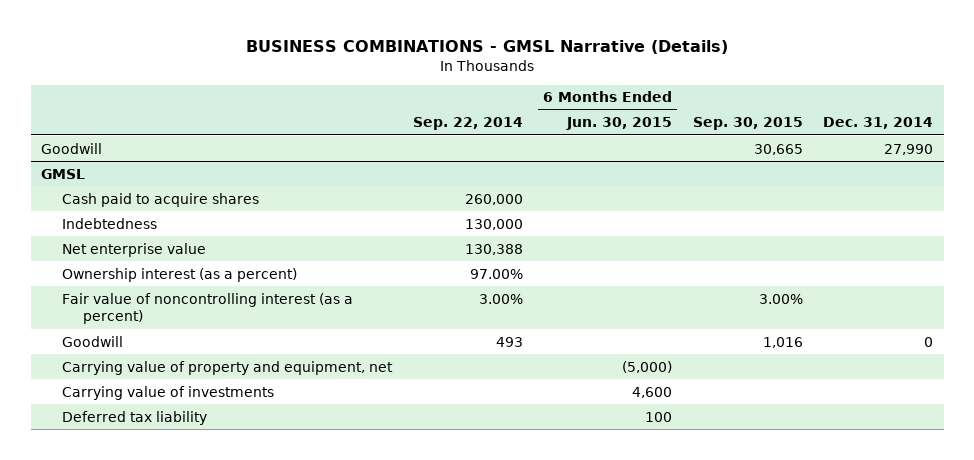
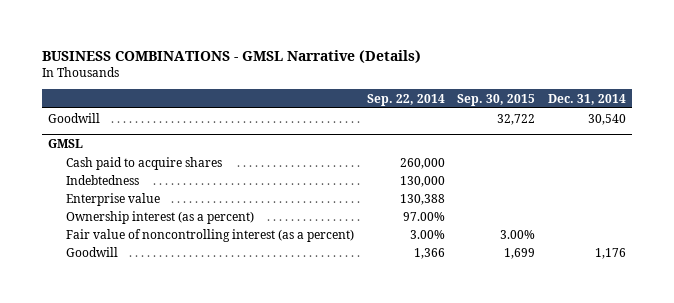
- | Sep. 22, 2014 | 6 Months Ended Jun. 30, 2015 | Sep. 30, 2015 | Dec. 31, 2014
+ | Sep. 22, 2014 | Sep. 30, 2015 | Dec. 31, 2014
- Goodwill | | | 30,665 | 27,990
+ Goodwill | | 32,722 | 30,540
@ GMSL
- Net enterprise value | 130,388 | | |
+ Enterprise value | 130,388 | |
- Goodwill | 493 | | 1,016 | 0
- Carrying value of property and equipment, net | | (5,000) | |
- Carrying value of investments | | 4,600 | |
- Deferred tax liability | | 100 | |
+ Goodwill | 1,366 | 1,699 | 1,176

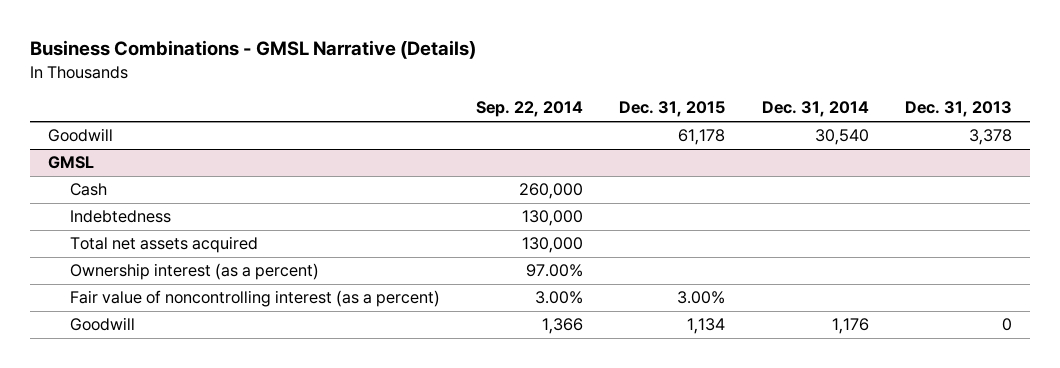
- BUSINESS COMBINATIONS - GMSL Narrative (Details)
+ Business Combinations - GMSL Narrative (Details)
- | Sep. 22, 2014 | Sep. 30, 2015 | Dec. 31, 2014
+ | Sep. 22, 2014 | Dec. 31, 2015 | Dec. 31, 2014 | Dec. 31, 2013
@ GMSL
- Cash paid to acquire shares | 260,000 | |
+ Cash | 260,000 | | |
- Enterprise value | 130,388 | |
+ Total net assets acquired | 130,000 | | |

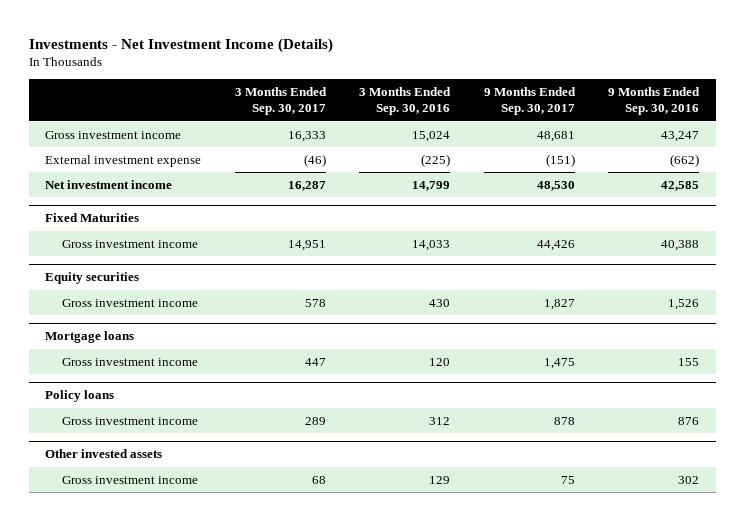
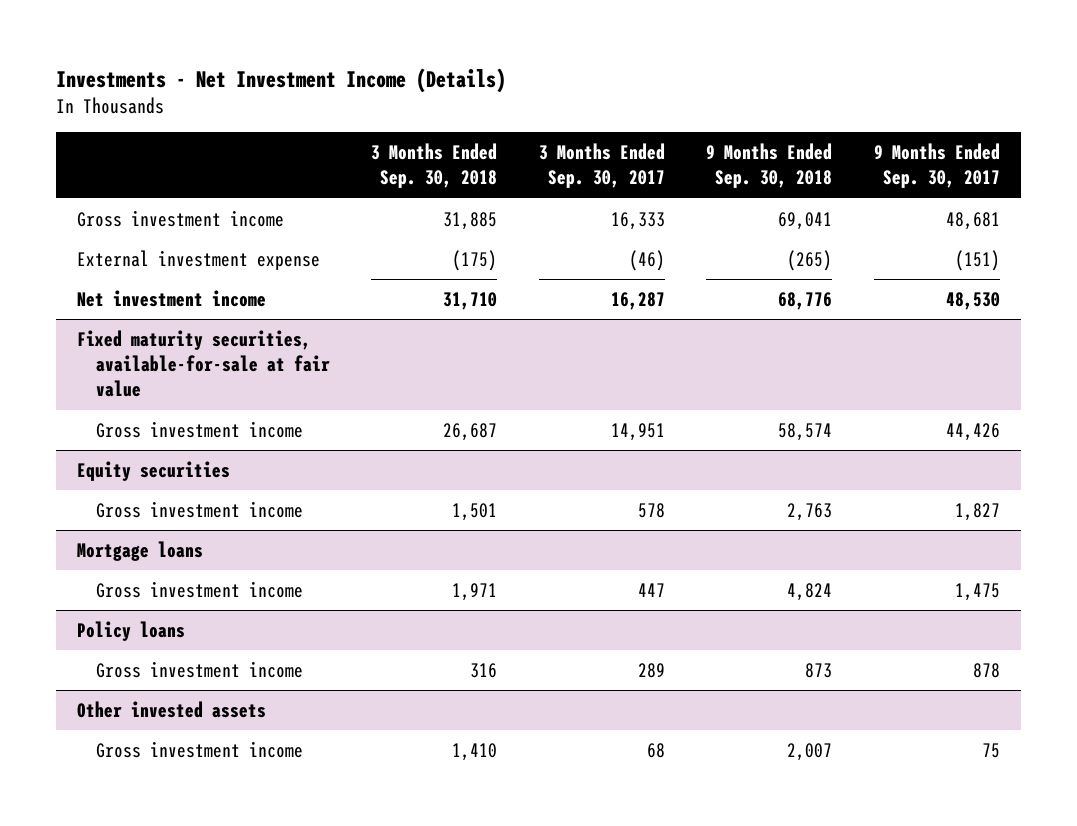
- | 3 Months Ended Sep. 30, 2017 | 3 Months Ended Sep. 30, 2016 | 9 Months Ended Sep. 30, 2017 | 9 Months Ended Sep. 30, 2016
+ | 3 Months Ended Sep. 30, 2018 | 3 Months Ended Sep. 30, 2017 | 9 Months Ended Sep. 30, 2018 | 9 Months Ended Sep. 30, 2017
- Fixed Maturities
+ Fixed maturity securities, available-for-sale at fair value

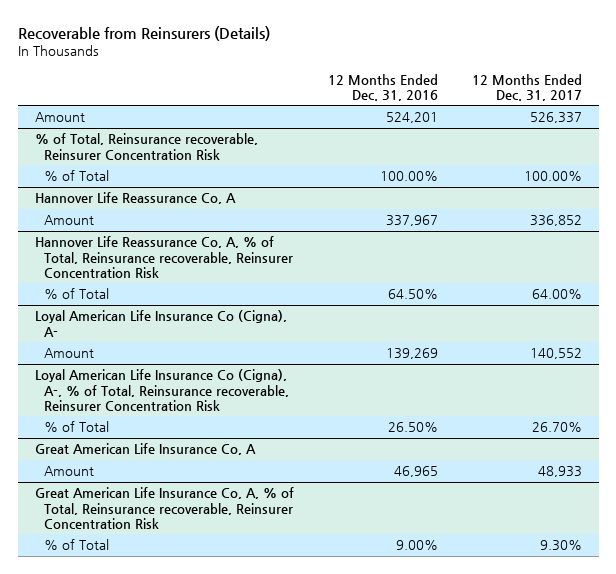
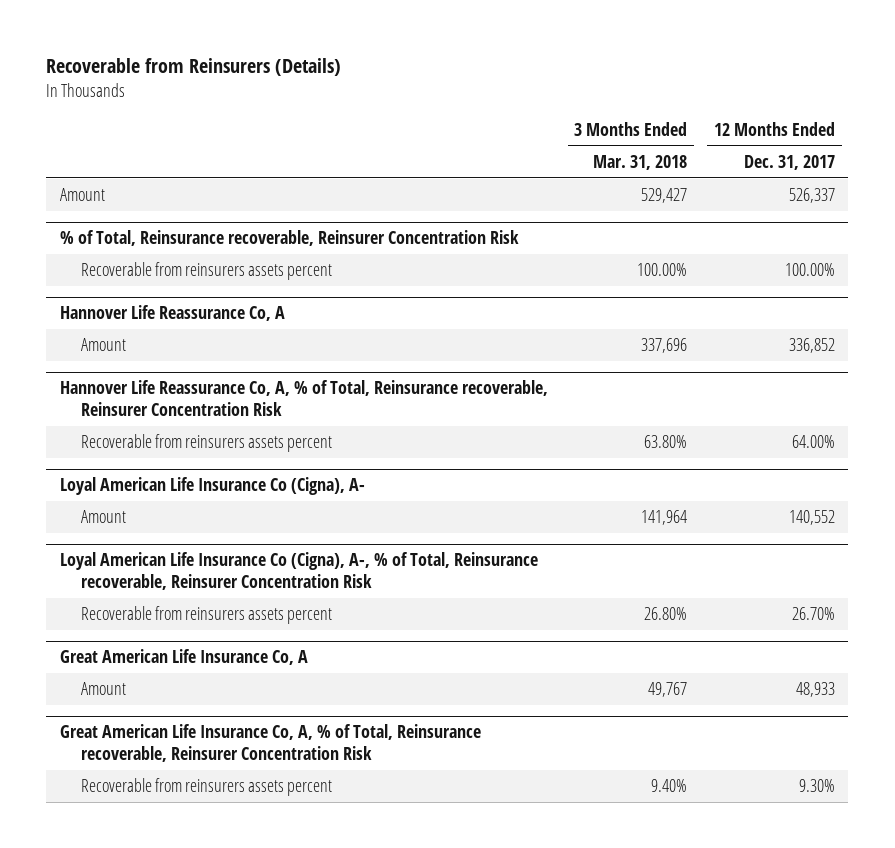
- | 12 Months Ended Dec. 31, 2016 | 12 Months Ended Dec. 31, 2017
+ | 3 Months Ended Mar. 31, 2018 | 12 Months Ended Dec. 31, 2017
@ % of Total, Reinsurance recoverable, Reinsurer Concentration Risk
- % of Total | 100.00% | 100.00%
+ Recoverable from reinsurers assets percent | 100.00% | 100.00%
@ Hannover Life Reassurance Co, A, % of Total, Reinsurance recoverable, Reinsurer Concentration Risk
- % of Total | 64.50% | 64.00%
+ Recoverable from reinsurers assets percent | 63.80% | 64.00%
@ Loyal American Life Insurance Co (Cigna), A-, % of Total, Reinsurance recoverable, Reinsurer Concentration Risk
- % of Total | 26.50% | 26.70%
+ Recoverable from reinsurers assets percent | 26.80% | 26.70%
@ Great American Life Insurance Co, A, % of Total, Reinsurance recoverable, Reinsurer Concentration Risk
- % of Total | 9.00% | 9.30%
+ Recoverable from reinsurers assets percent | 9.40% | 9.30%

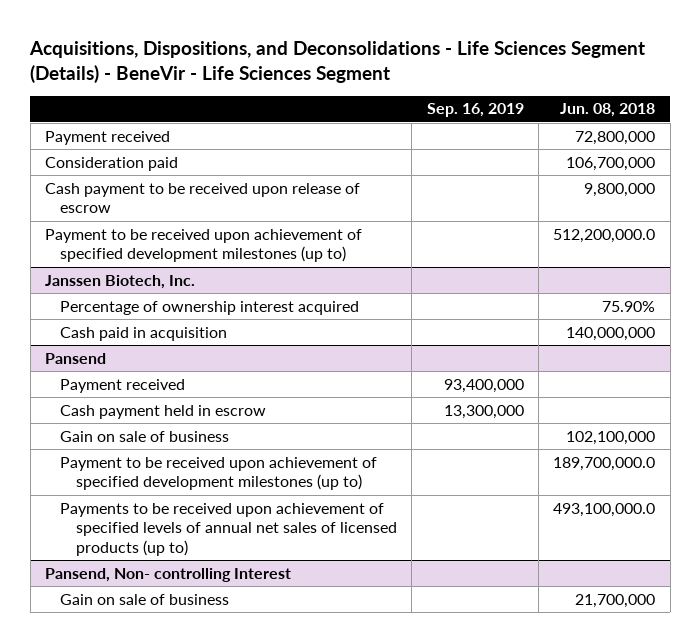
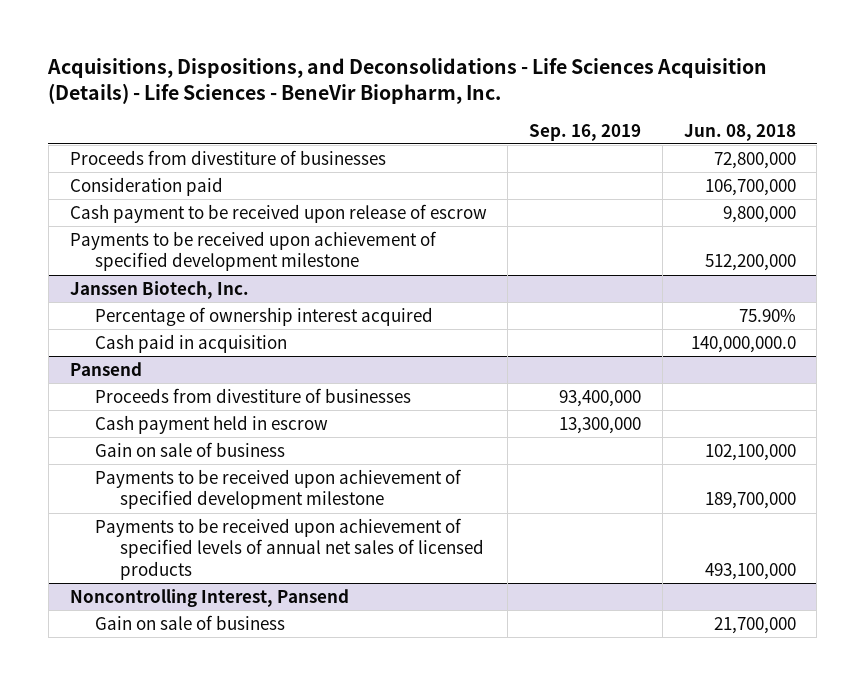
- Acquisitions, Dispositions, and Deconsolidations - Life Sciences Segment (Details) - BeneVir - Life Sciences Segment
+ Acquisitions, Dispositions, and Deconsolidations - Life Sciences Acquisition (Details) - Life Sciences - BeneVir Biopharm, Inc.
- Payment received | | 72,800,000
+ Proceeds from divestiture of businesses | | 72,800,000
- Payment to be received upon achievement of specified development milestones (up to) | | 512,200,000.0
+ Payments to be received upon achievement of specified development milestone | | 512,200,000
@ Janssen Biotech, Inc.
- Cash paid in acquisition | | 140,000,000
+ Cash paid in acquisition | | 140,000,000.0
@ Pansend
- Payment received | 93,400,000 |
+ Proceeds from divestiture of businesses | 93,400,000 |
- Payment to be received upon achievement of specified development milestones (up to) | | 189,700,000.0
- Payments to be received upon achievement of specified levels of annual net sales of licensed products (up to) | | 493,100,000.0
- Pansend, Non- controlling Interest
@ Pansend
+ Payments to be received upon achievement of specified development milestone | | 189,700,000
+ Payments to be received upon achievement of specified levels of annual net sales of licensed products | | 493,100,000
+ Noncontrolling Interest, Pansend

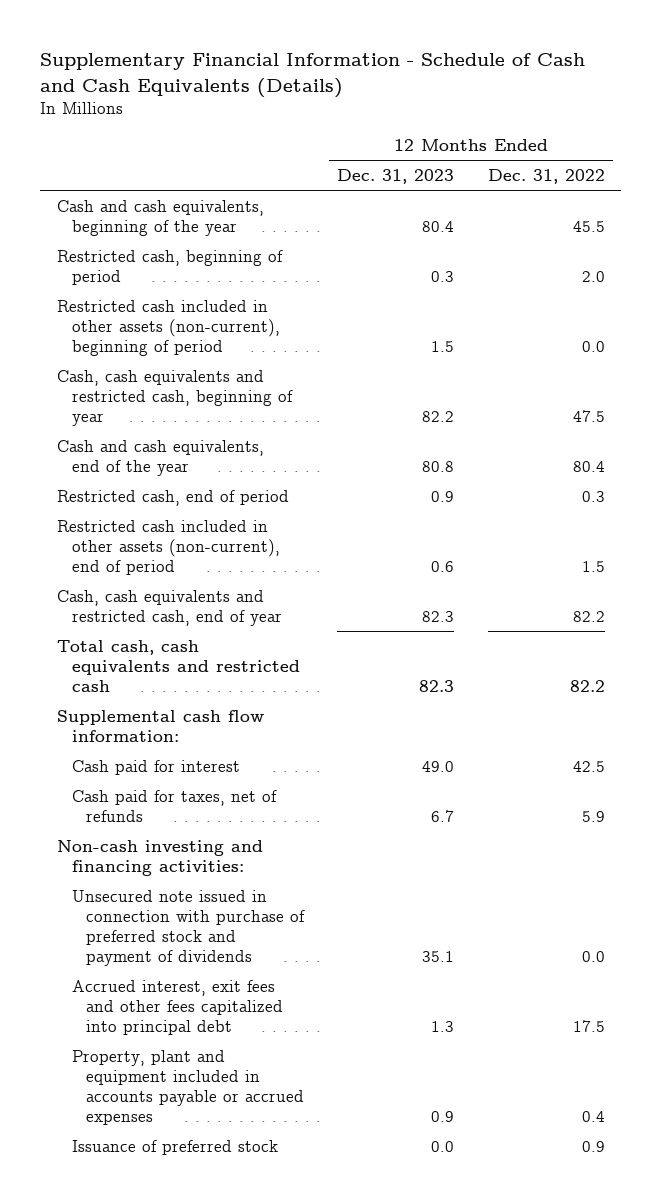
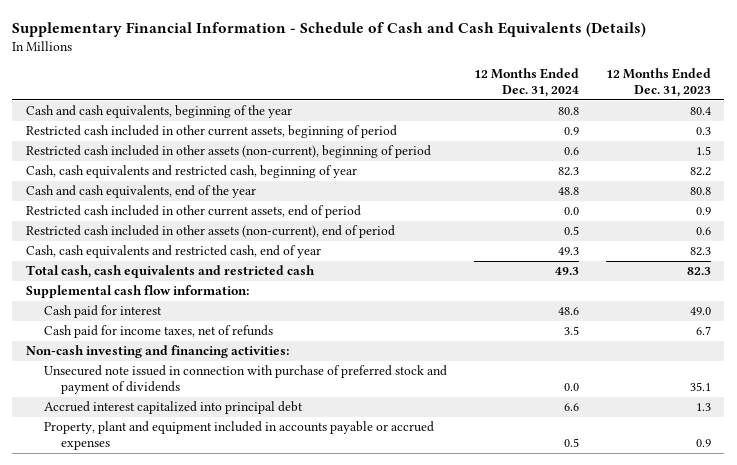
- | 12 Months Ended Dec. 31, 2023 | 12 Months Ended Dec. 31, 2022
+ | 12 Months Ended Dec. 31, 2024 | 12 Months Ended Dec. 31, 2023
- Restricted cash, beginning of period | 0.3 | 2.0
+ Restricted cash included in other current assets, beginning of period | 0.9 | 0.3
- Restricted cash, end of period | 0.9 | 0.3
+ Restricted cash included in other current assets, end of period | 0.0 | 0.9
- Cash paid for taxes, net of refunds | 6.7 | 5.9
+ Cash paid for income taxes, net of refunds | 3.5 | 6.7
- Accrued interest, exit fees and other fees capitalized into principal debt | 1.3 | 17.5
+ Accrued interest capitalized into principal debt | 6.6 | 1.3
- Issuance of preferred stock | 0.0 | 0.9

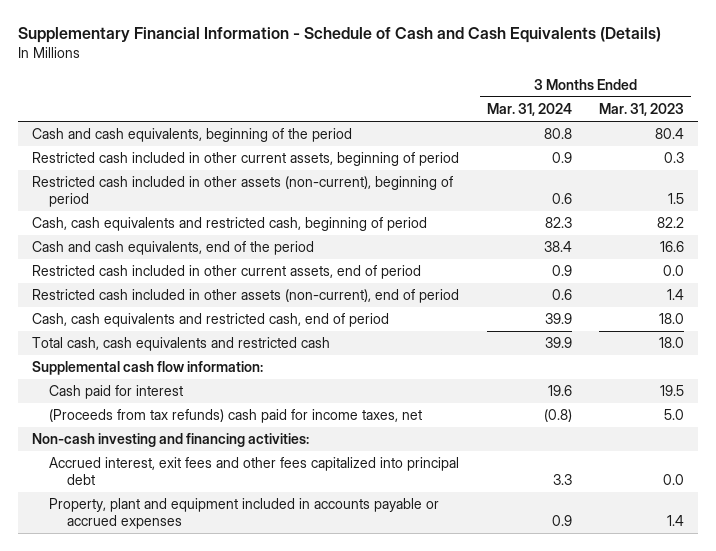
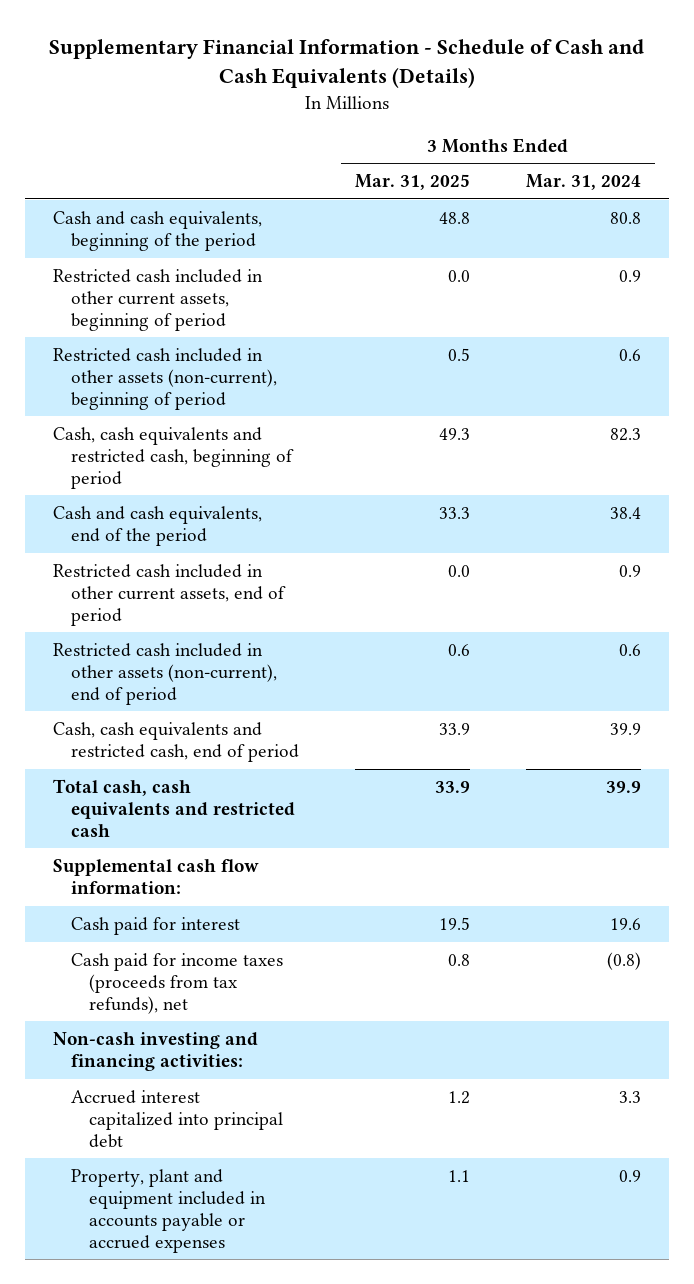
- | 3 Months Ended Mar. 31, 2024 | 3 Months Ended Mar. 31, 2023
+ | 3 Months Ended Mar. 31, 2025 | 3 Months Ended Mar. 31, 2024
- (Proceeds from tax refunds) cash paid for income taxes, net | (0.8) | 5.0
+ Cash paid for income taxes (proceeds from tax refunds), net | 0.8 | (0.8)
- Accrued interest, exit fees and other fees capitalized into principal debt | 3.3 | 0.0
+ Accrued interest capitalized into principal debt | 1.2 | 3.3

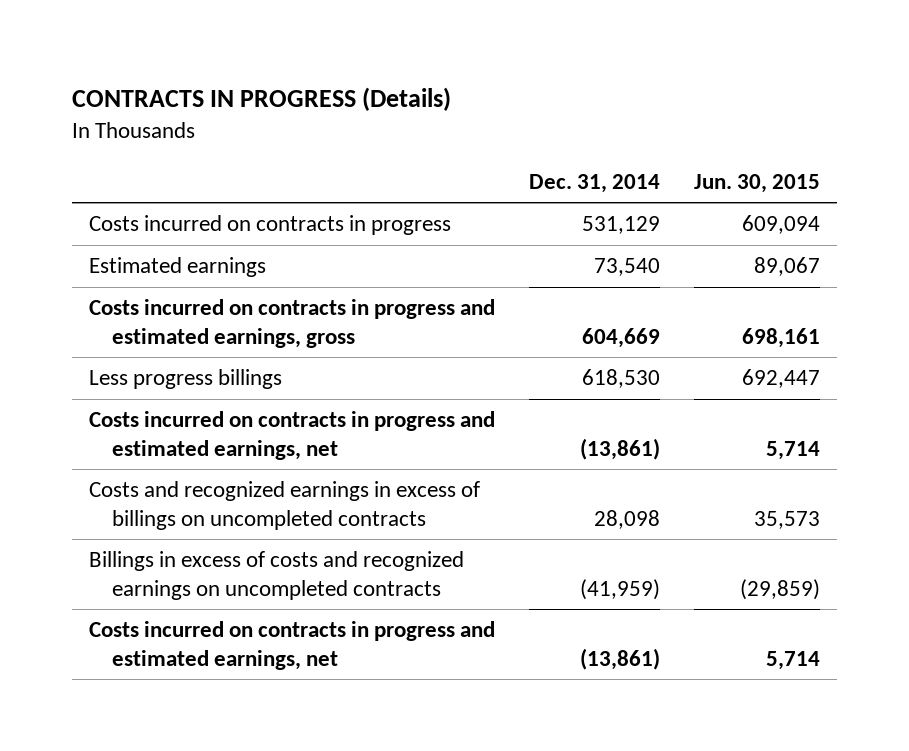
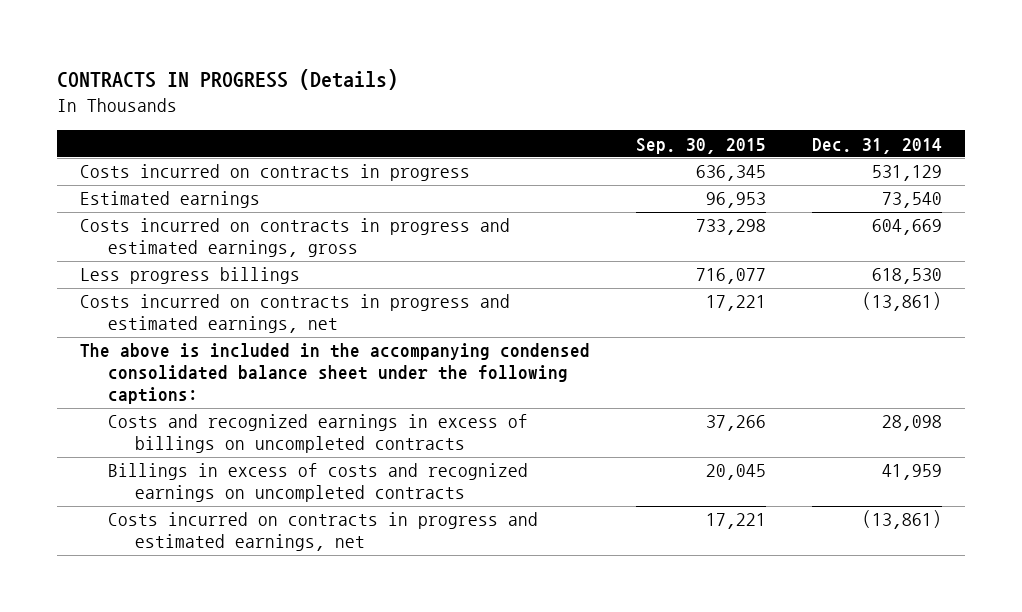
- | Dec. 31, 2014 | Jun. 30, 2015
+ | Sep. 30, 2015 | Dec. 31, 2014
+ The above is included in the accompanying condensed consolidated balance sheet under the following captions:
- Billings in excess of costs and recognized earnings on uncompleted contracts | (41,959) | (29,859)
+ Billings in excess of costs and recognized earnings on uncompleted contracts | 20,045 | 41,959

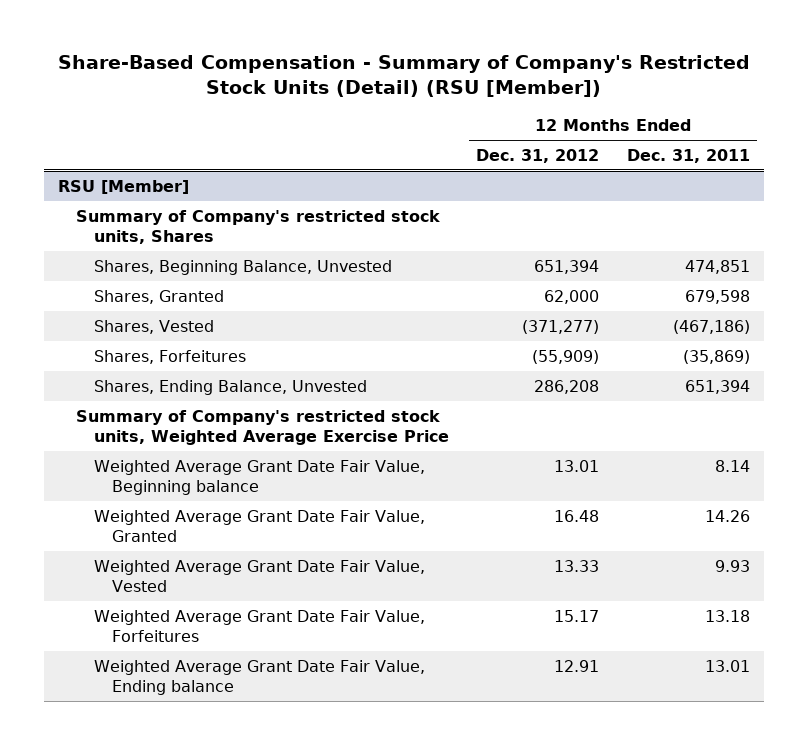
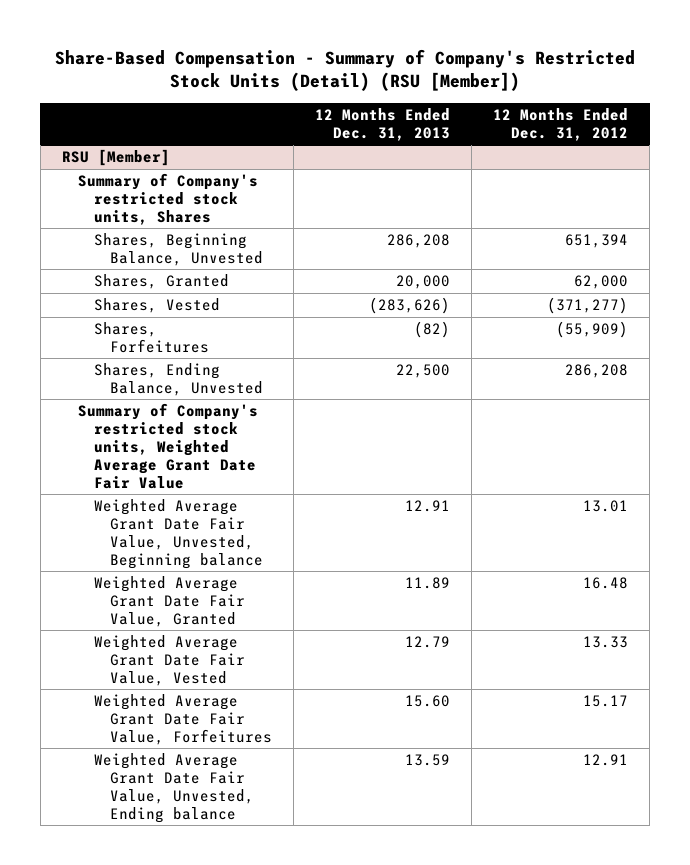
- | 12 Months Ended Dec. 31, 2012 | 12 Months Ended Dec. 31, 2011
+ | 12 Months Ended Dec. 31, 2013 | 12 Months Ended Dec. 31, 2012
@ RSU [Member]
- Summary of Company's restricted stock units, Weighted Average Exercise Price
- Weighted Average Grant Date Fair Value, Beginning balance | 13.01 | 8.14
+ Summary of Company's restricted stock units, Weighted Average Grant Date Fair Value
+ Weighted Average Grant Date Fair Value, Unvested, Beginning balance | 12.91 | 13.01
- Weighted Average Grant Date Fair Value, Ending balance | 12.91 | 13.01
+ Weighted Average Grant Date Fair Value, Unvested, Ending balance | 13.59 | 12.91

